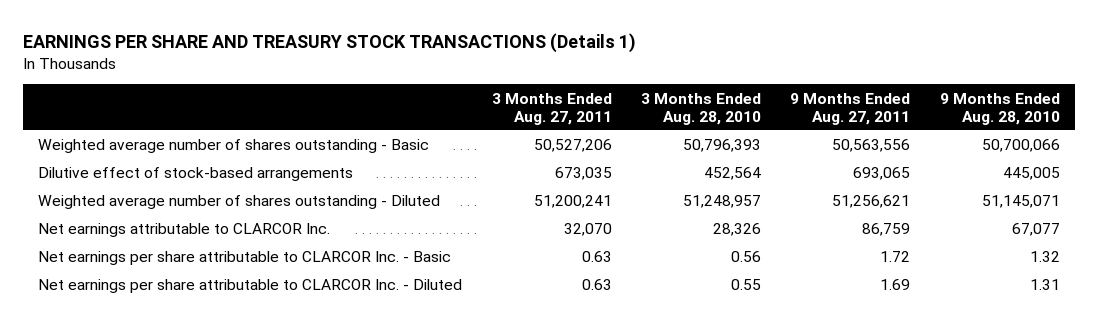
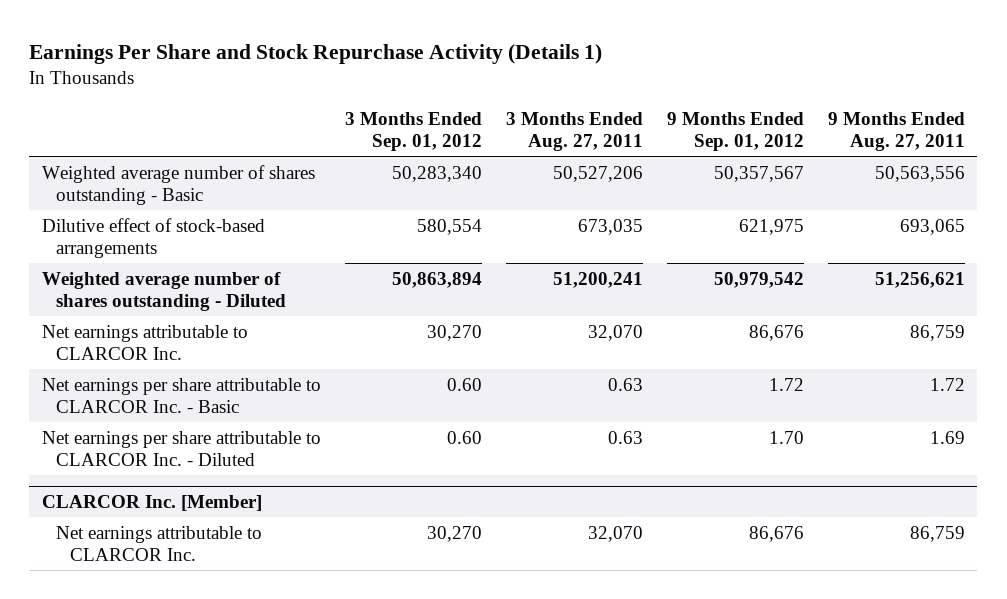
- EARNINGS PER SHARE AND TREASURY STOCK TRANSACTIONS (Details 1)
+ Earnings Per Share and Stock Repurchase Activity (Details 1)
- | 3 Months Ended Aug. 27, 2011 | 3 Months Ended Aug. 28, 2010 | 9 Months Ended Aug. 27, 2011 | 9 Months Ended Aug. 28, 2010
+ | 3 Months Ended Sep. 01, 2012 | 3 Months Ended Aug. 27, 2011 | 9 Months Ended Sep. 01, 2012 | 9 Months Ended Aug. 27, 2011
+ CLARCOR Inc. [Member]
+ Net earnings attributable to CLARCOR Inc. | 30,270 | 32,070 | 86,676 | 86,759

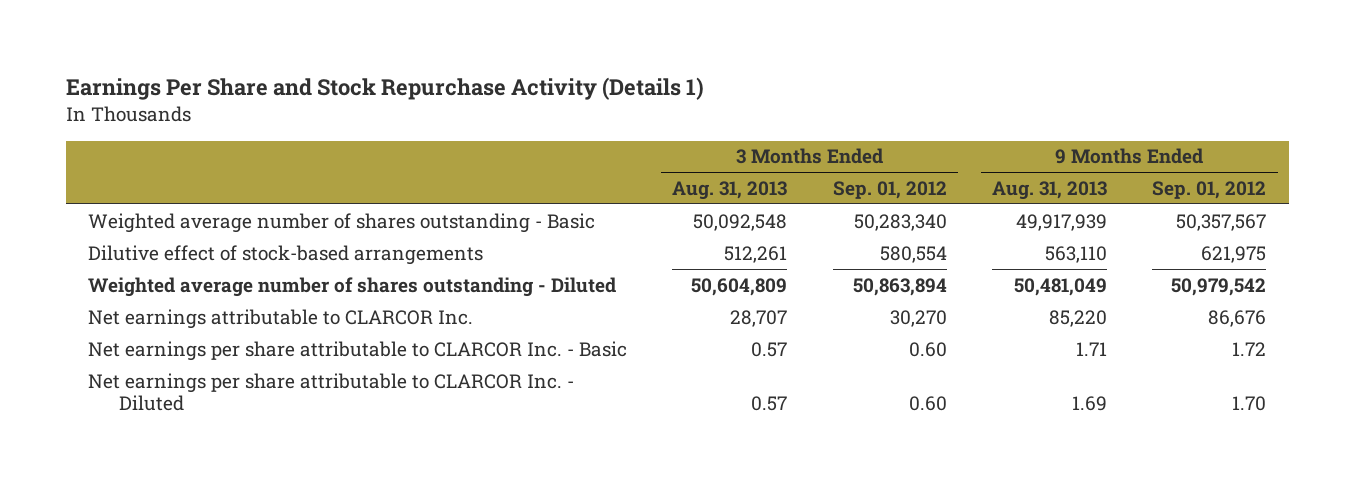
- | 3 Months Ended Sep. 01, 2012 | 3 Months Ended Aug. 27, 2011 | 9 Months Ended Sep. 01, 2012 | 9 Months Ended Aug. 27, 2011
+ | 3 Months Ended Aug. 31, 2013 | 3 Months Ended Sep. 01, 2012 | 9 Months Ended Aug. 31, 2013 | 9 Months Ended Sep. 01, 2012
- CLARCOR Inc. [Member]
- Net earnings attributable to CLARCOR Inc. | 30,270 | 32,070 | 86,676 | 86,759

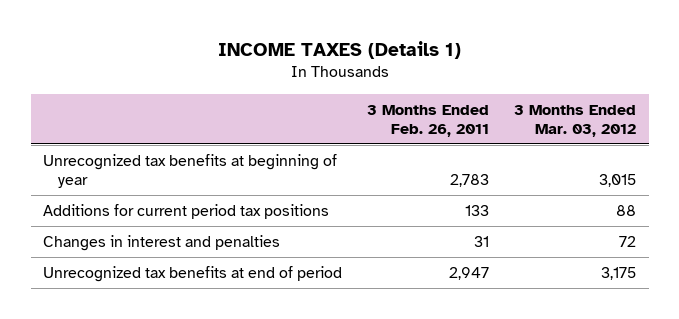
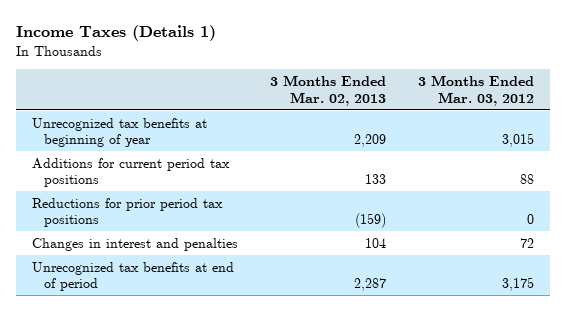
- INCOME TAXES (Details 1)
+ Income Taxes (Details 1)
- | 3 Months Ended Feb. 26, 2011 | 3 Months Ended Mar. 03, 2012
+ | 3 Months Ended Mar. 02, 2013 | 3 Months Ended Mar. 03, 2012
+ Reductions for prior period tax positions | (159) | 0

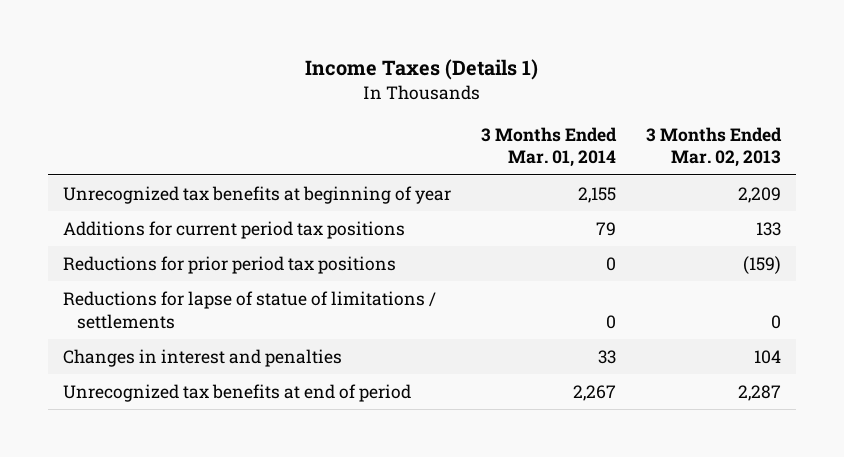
- | 3 Months Ended Mar. 02, 2013 | 3 Months Ended Mar. 03, 2012
+ | 3 Months Ended Mar. 01, 2014 | 3 Months Ended Mar. 02, 2013
+ Reductions for lapse of statue of limitations / settlements | 0 | 0

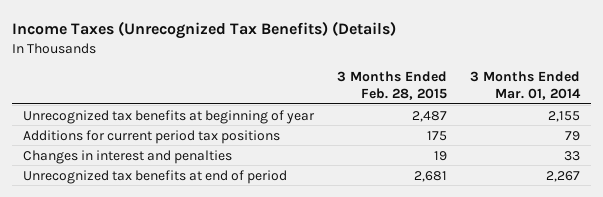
- Income Taxes (Details 1)
+ Income Taxes (Unrecognized Tax Benefits) (Details)
- | 3 Months Ended Mar. 01, 2014 | 3 Months Ended Mar. 02, 2013
+ | 3 Months Ended Feb. 28, 2015 | 3 Months Ended Mar. 01, 2014
- Reductions for prior period tax positions | 0 | (159)
- Reductions for lapse of statue of limitations / settlements | 0 | 0

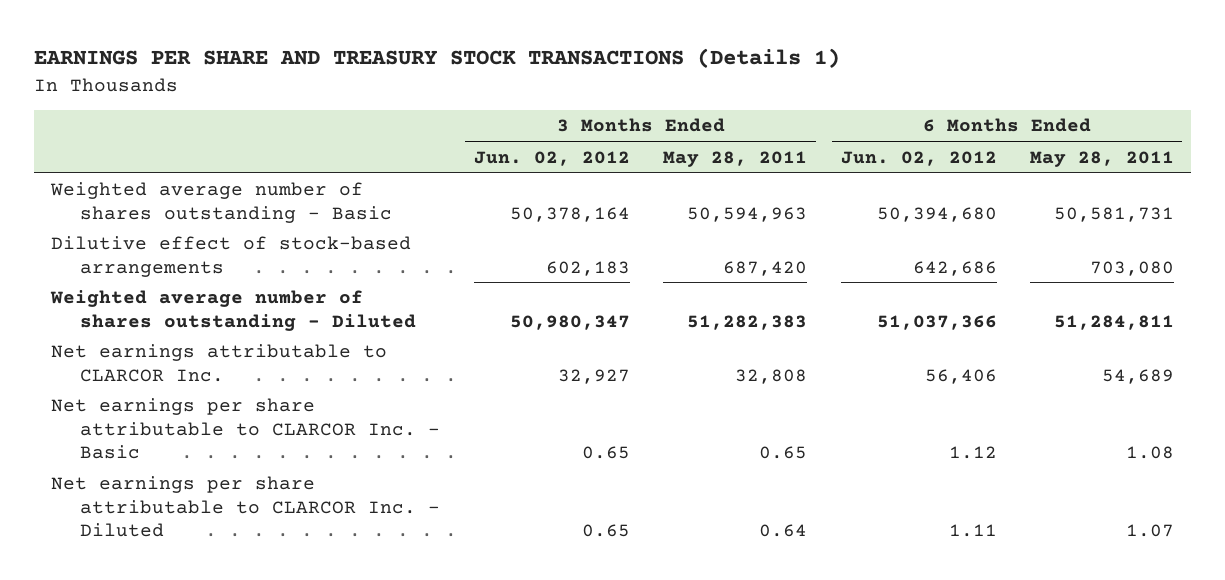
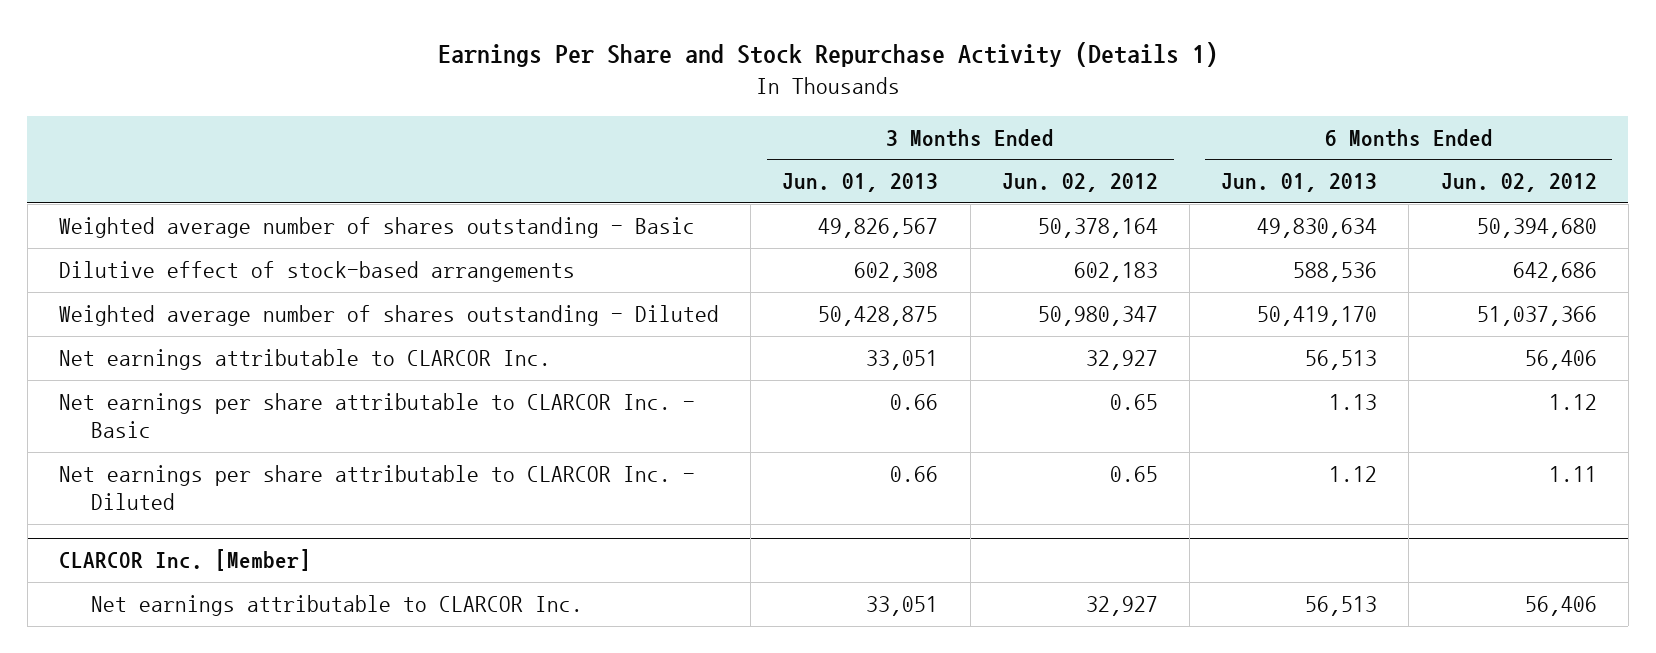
- EARNINGS PER SHARE AND TREASURY STOCK TRANSACTIONS (Details 1)
+ Earnings Per Share and Stock Repurchase Activity (Details 1)
- | 3 Months Ended Jun. 02, 2012 | 3 Months Ended May 28, 2011 | 6 Months Ended Jun. 02, 2012 | 6 Months Ended May 28, 2011
+ | 3 Months Ended Jun. 01, 2013 | 3 Months Ended Jun. 02, 2012 | 6 Months Ended Jun. 01, 2013 | 6 Months Ended Jun. 02, 2012
+ CLARCOR Inc. [Member]
+ Net earnings attributable to CLARCOR Inc. | 33,051 | 32,927 | 56,513 | 56,406

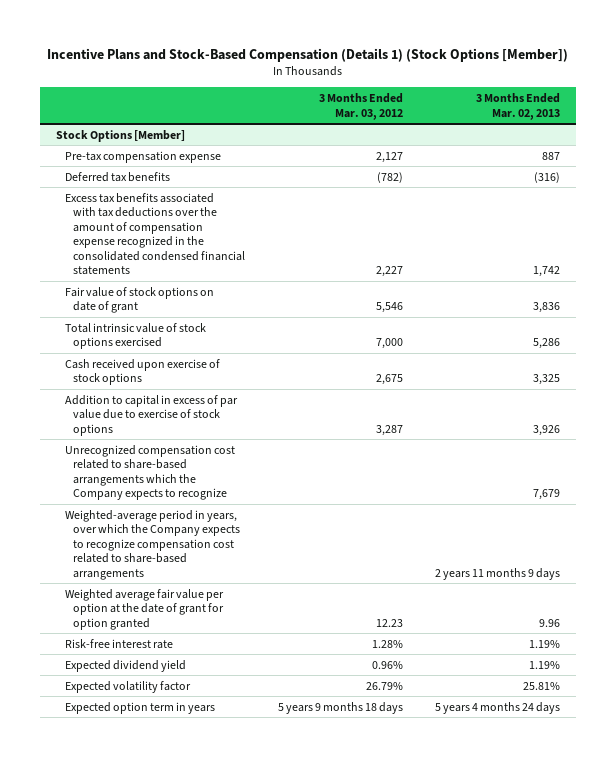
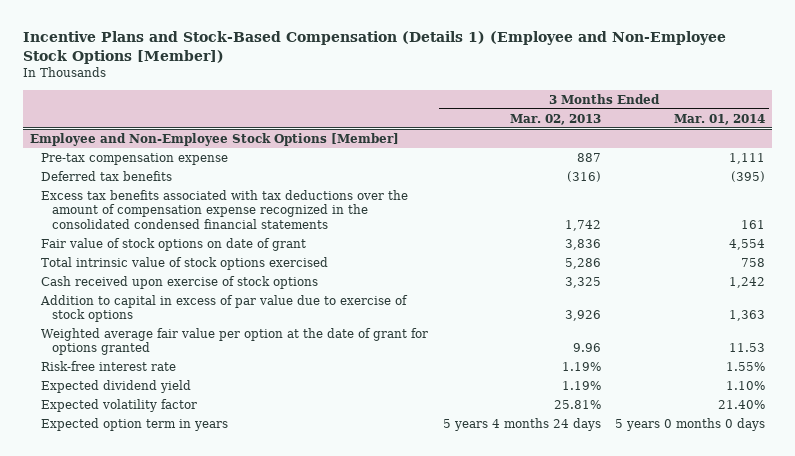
- Incentive Plans and Stock-Based Compensation (Details 1) (Stock Options [Member])
+ Incentive Plans and Stock-Based Compensation (Details 1) (Employee and Non-Employee Stock Options [Member])
- | 3 Months Ended Mar. 03, 2012 | 3 Months Ended Mar. 02, 2013
+ | 3 Months Ended Mar. 02, 2013 | 3 Months Ended Mar. 01, 2014
- Stock Options [Member]
+ Employee and Non-Employee Stock Options [Member]
- Unrecognized compensation cost related to share-based arrangements which the Company expects to recognize | | 7,679
- Weighted-average period in years, over which the Company expects to recognize compensation cost related to share-based arrangements | | 2 years 11 months 9 days
- Weighted average fair value per option at the date of grant for option granted | 12.23 | 9.96
+ Weighted average fair value per option at the date of grant for options granted | 9.96 | 11.53

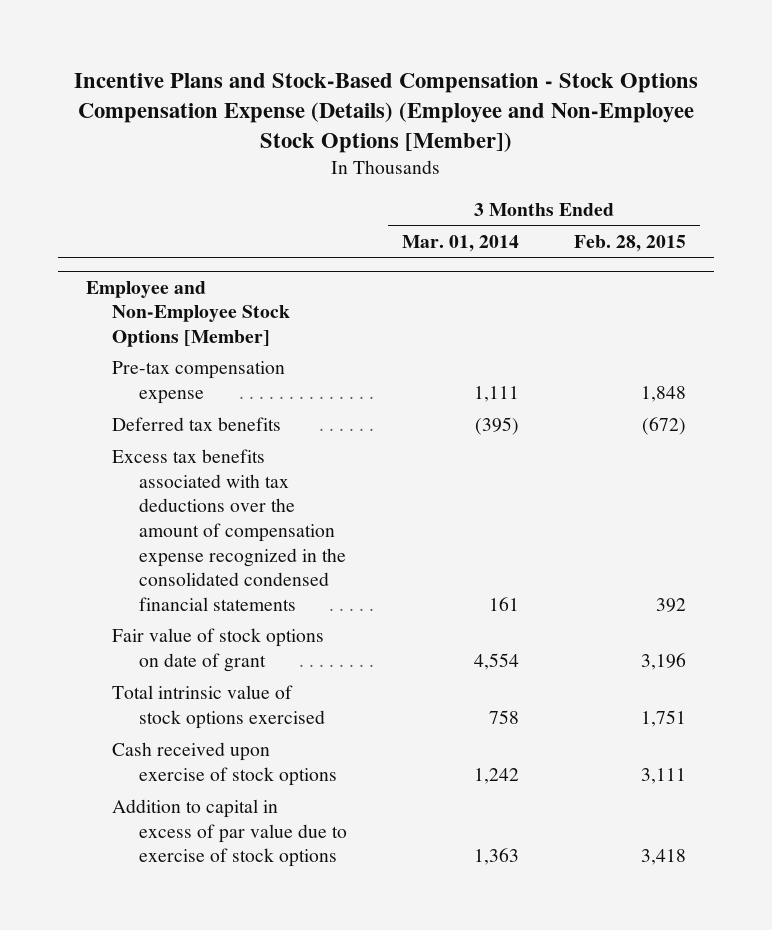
- Incentive Plans and Stock-Based Compensation (Details 1) (Employee and Non-Employee Stock Options [Member])
+ Incentive Plans and Stock-Based Compensation - Stock Options Compensation Expense (Details) (Employee and Non-Employee Stock Options [Member])
- | 3 Months Ended Mar. 02, 2013 | 3 Months Ended Mar. 01, 2014
+ | 3 Months Ended Mar. 01, 2014 | 3 Months Ended Feb. 28, 2015
@ Employee and Non-Employee Stock Options [Member]
- Weighted average fair value per option at the date of grant for options granted | 9.96 | 11.53
- Risk-free interest rate | 1.19% | 1.55%
- Expected dividend yield | 1.19% | 1.10%
- Expected volatility factor | 25.81% | 21.40%
- Expected option term in years | 5 years 4 months 24 days | 5 years 0 months 0 days

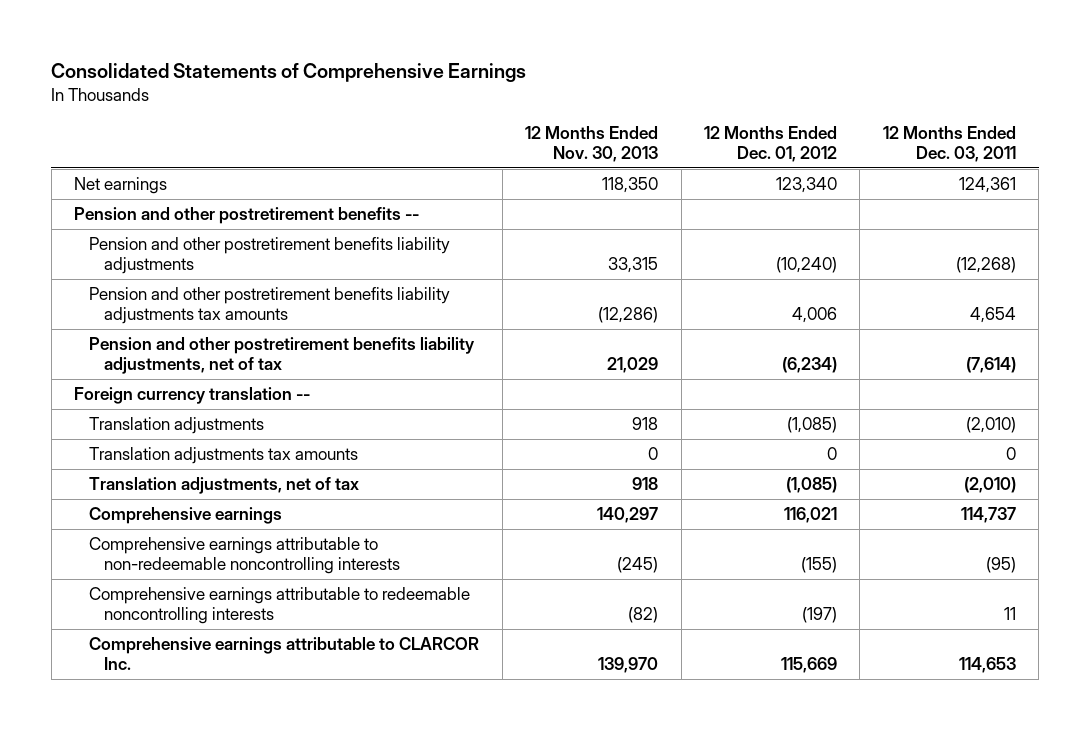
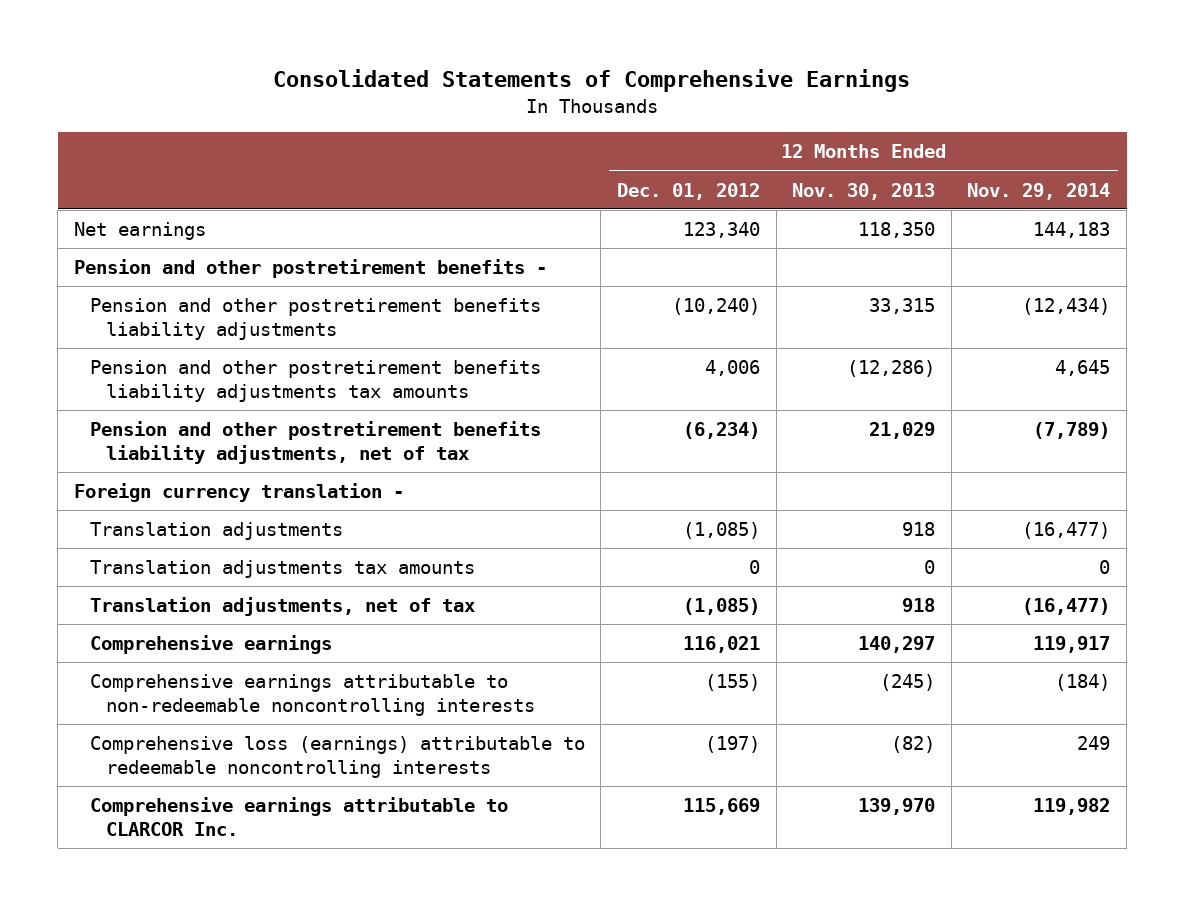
- | 12 Months Ended Nov. 30, 2013 | 12 Months Ended Dec. 01, 2012 | 12 Months Ended Dec. 03, 2011
+ | 12 Months Ended Dec. 01, 2012 | 12 Months Ended Nov. 30, 2013 | 12 Months Ended Nov. 29, 2014
- Pension and other postretirement benefits --
+ Pension and other postretirement benefits -
- Foreign currency translation --
+ Foreign currency translation -
- Comprehensive earnings attributable to redeemable noncontrolling interests | (82) | (197) | 11
+ Comprehensive loss (earnings) attributable to redeemable noncontrolling interests | (197) | (82) | 249

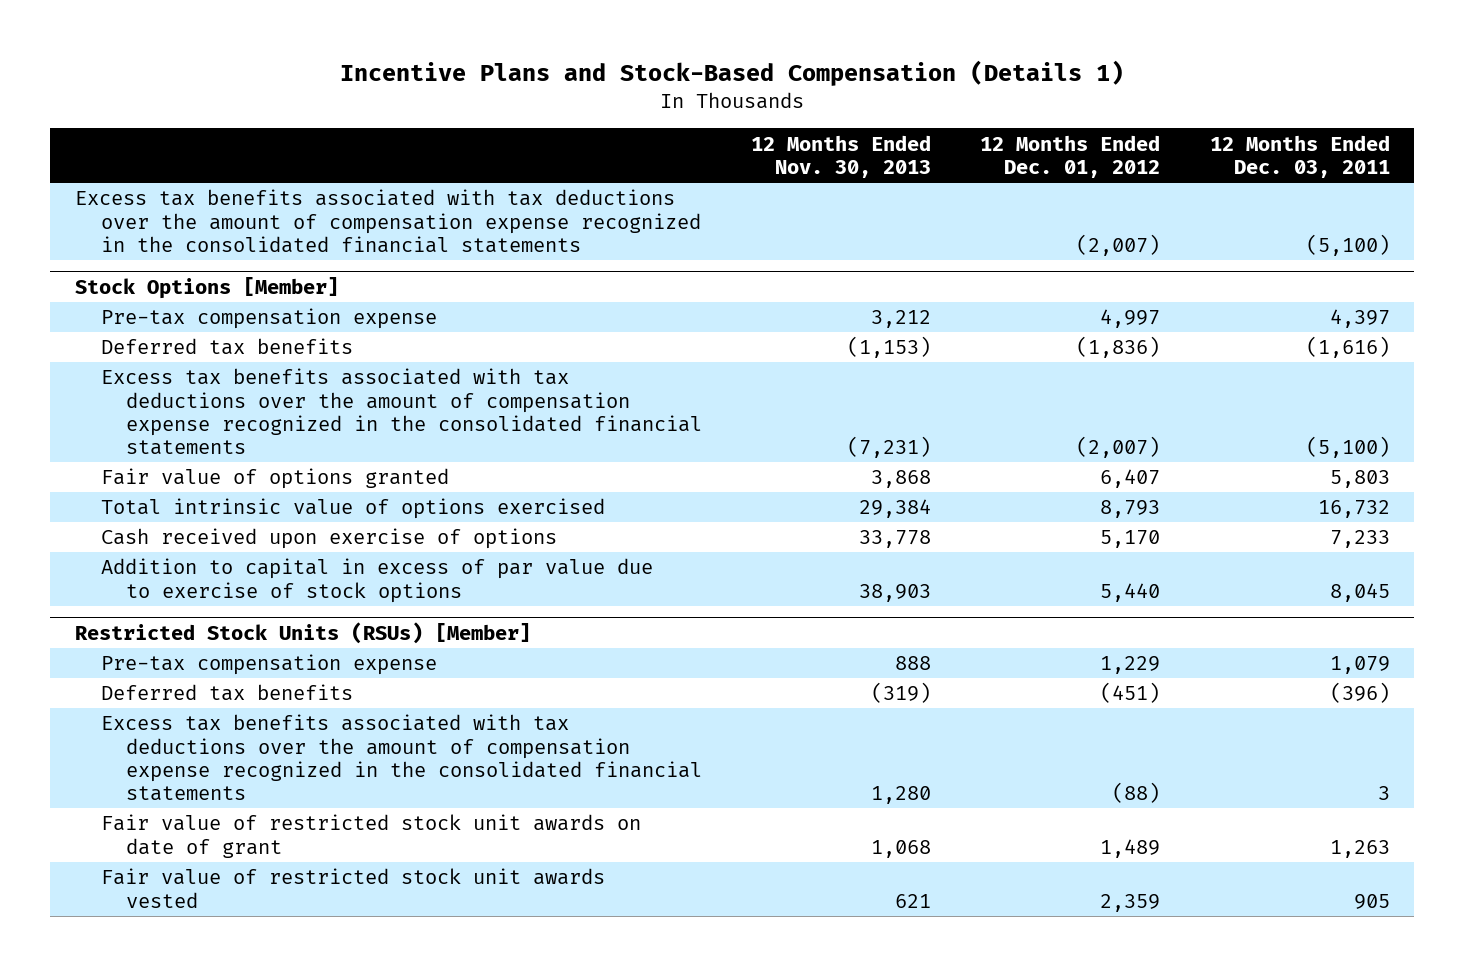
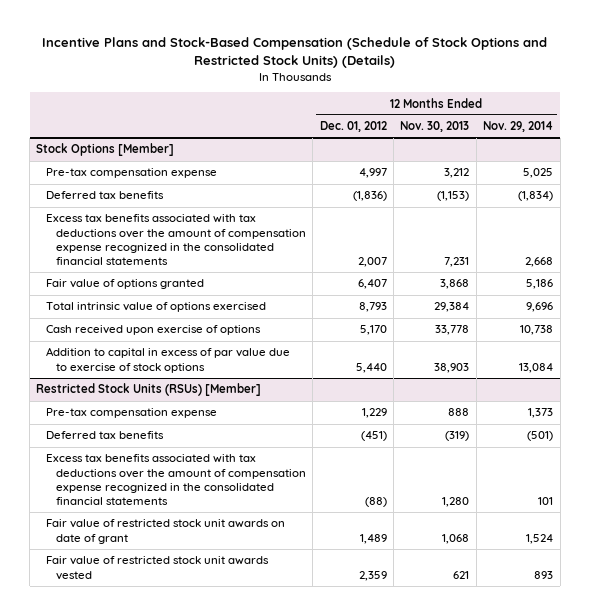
- Incentive Plans and Stock-Based Compensation (Details 1)
+ Incentive Plans and Stock-Based Compensation (Schedule of Stock Options and Restricted Stock Units) (Details)
- | 12 Months Ended Nov. 30, 2013 | 12 Months Ended Dec. 01, 2012 | 12 Months Ended Dec. 03, 2011
+ | 12 Months Ended Dec. 01, 2012 | 12 Months Ended Nov. 30, 2013 | 12 Months Ended Nov. 29, 2014
- Excess tax benefits associated with tax deductions over the amount of compensation expense recognized in the consolidated financial statements | | (2,007) | (5,100)
@ Stock Options [Member]
- Excess tax benefits associated with tax deductions over the amount of compensation expense recognized in the consolidated financial statements | (7,231) | (2,007) | (5,100)
+ Excess tax benefits associated with tax deductions over the amount of compensation expense recognized in the consolidated financial statements | 2,007 | 7,231 | 2,668

